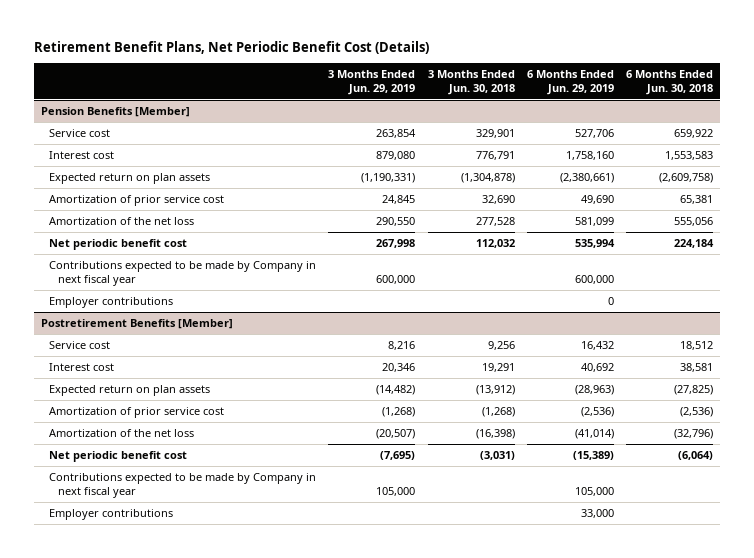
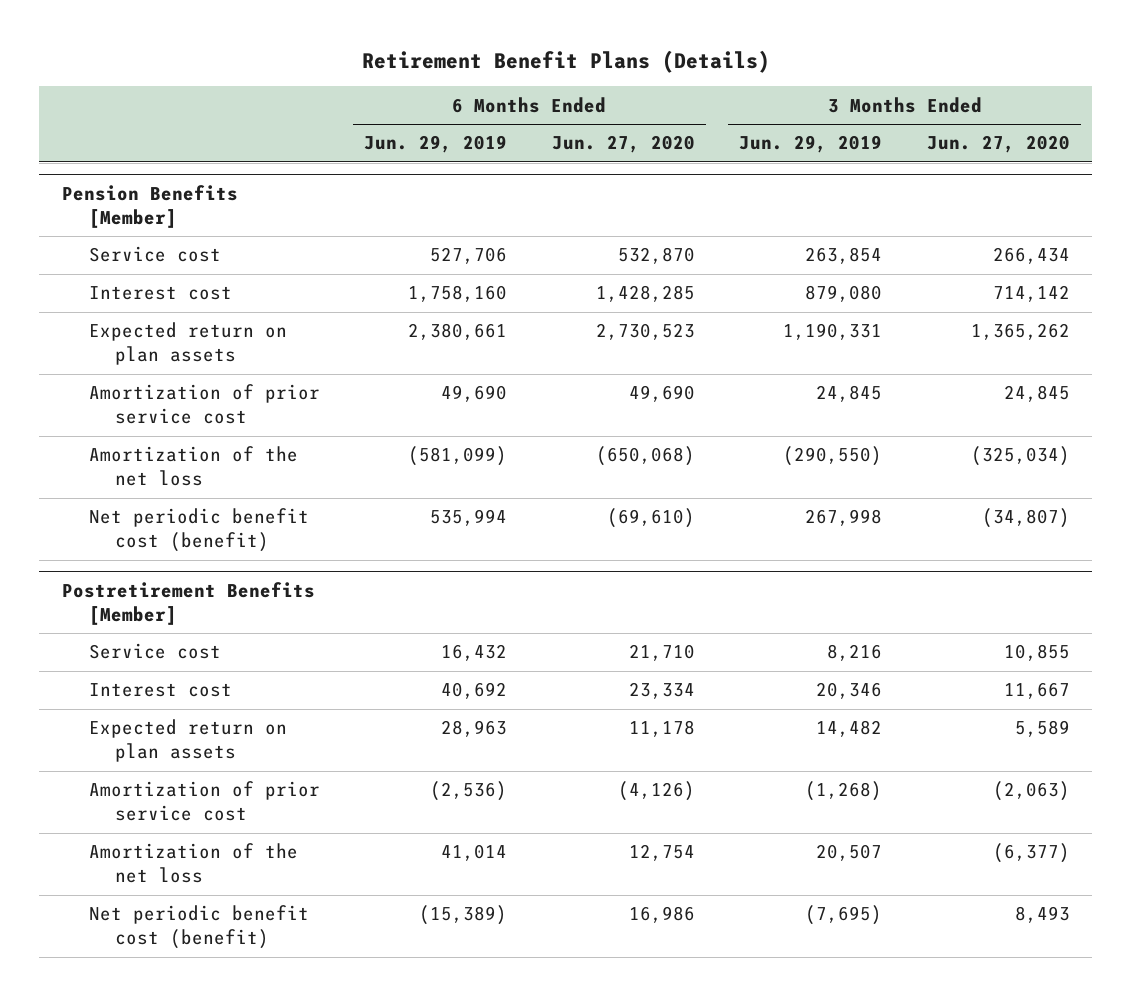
- Retirement Benefit Plans, Net Periodic Benefit Cost (Details)
+ Retirement Benefit Plans (Details)
- | 3 Months Ended Jun. 29, 2019 | 3 Months Ended Jun. 30, 2018 | 6 Months Ended Jun. 29, 2019 | 6 Months Ended Jun. 30, 2018
+ | 6 Months Ended Jun. 29, 2019 | 6 Months Ended Jun. 27, 2020 | 3 Months Ended Jun. 29, 2019 | 3 Months Ended Jun. 27, 2020
@ Pension Benefits [Member]
- Expected return on plan assets | (1,190,331) | (1,304,878) | (2,380,661) | (2,609,758)
+ Expected return on plan assets | 2,380,661 | 2,730,523 | 1,190,331 | 1,365,262
- Amortization of the net loss | 290,550 | 277,528 | 581,099 | 555,056
- Net periodic benefit cost | 267,998 | 112,032 | 535,994 | 224,184
- Contributions expected to be made by Company in next fiscal year | 600,000 | | 600,000 |
- Employer contributions | | | 0 |
+ Amortization of the net loss | (581,099) | (650,068) | (290,550) | (325,034)
+ Net periodic benefit cost (benefit) | 535,994 | (69,610) | 267,998 | (34,807)
@ Postretirement Benefits [Member]
- Expected return on plan assets | (14,482) | (13,912) | (28,963) | (27,825)
+ Expected return on plan assets | 28,963 | 11,178 | 14,482 | 5,589
- Amortization of the net loss | (20,507) | (16,398) | (41,014) | (32,796)
- Net periodic benefit cost | (7,695) | (3,031) | (15,389) | (6,064)
- Contributions expected to be made by Company in next fiscal year | 105,000 | | 105,000 |
- Employer contributions | | | 33,000 |
+ Amortization of the net loss | 41,014 | 12,754 | 20,507 | (6,377)
+ Net periodic benefit cost (benefit) | (15,389) | 16,986 | (7,695) | 8,493

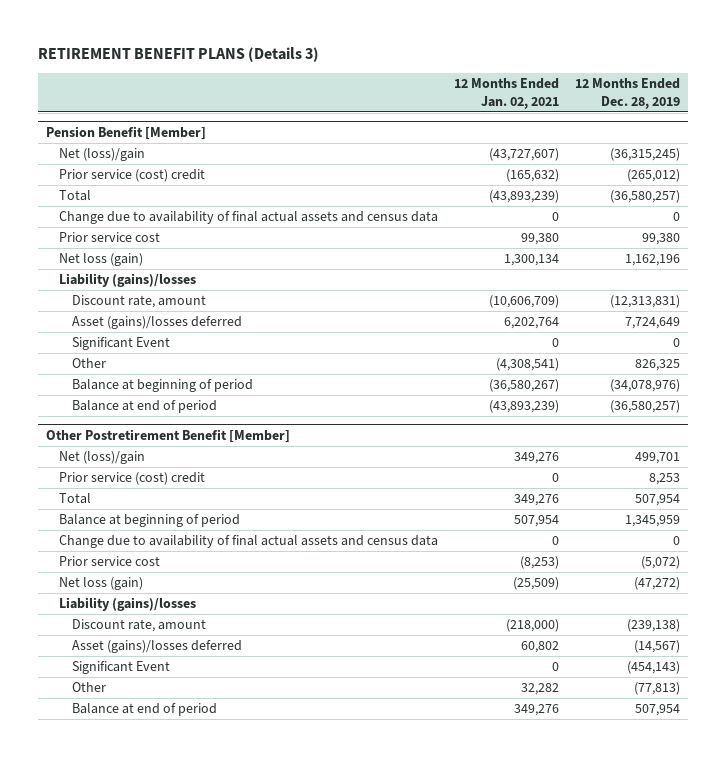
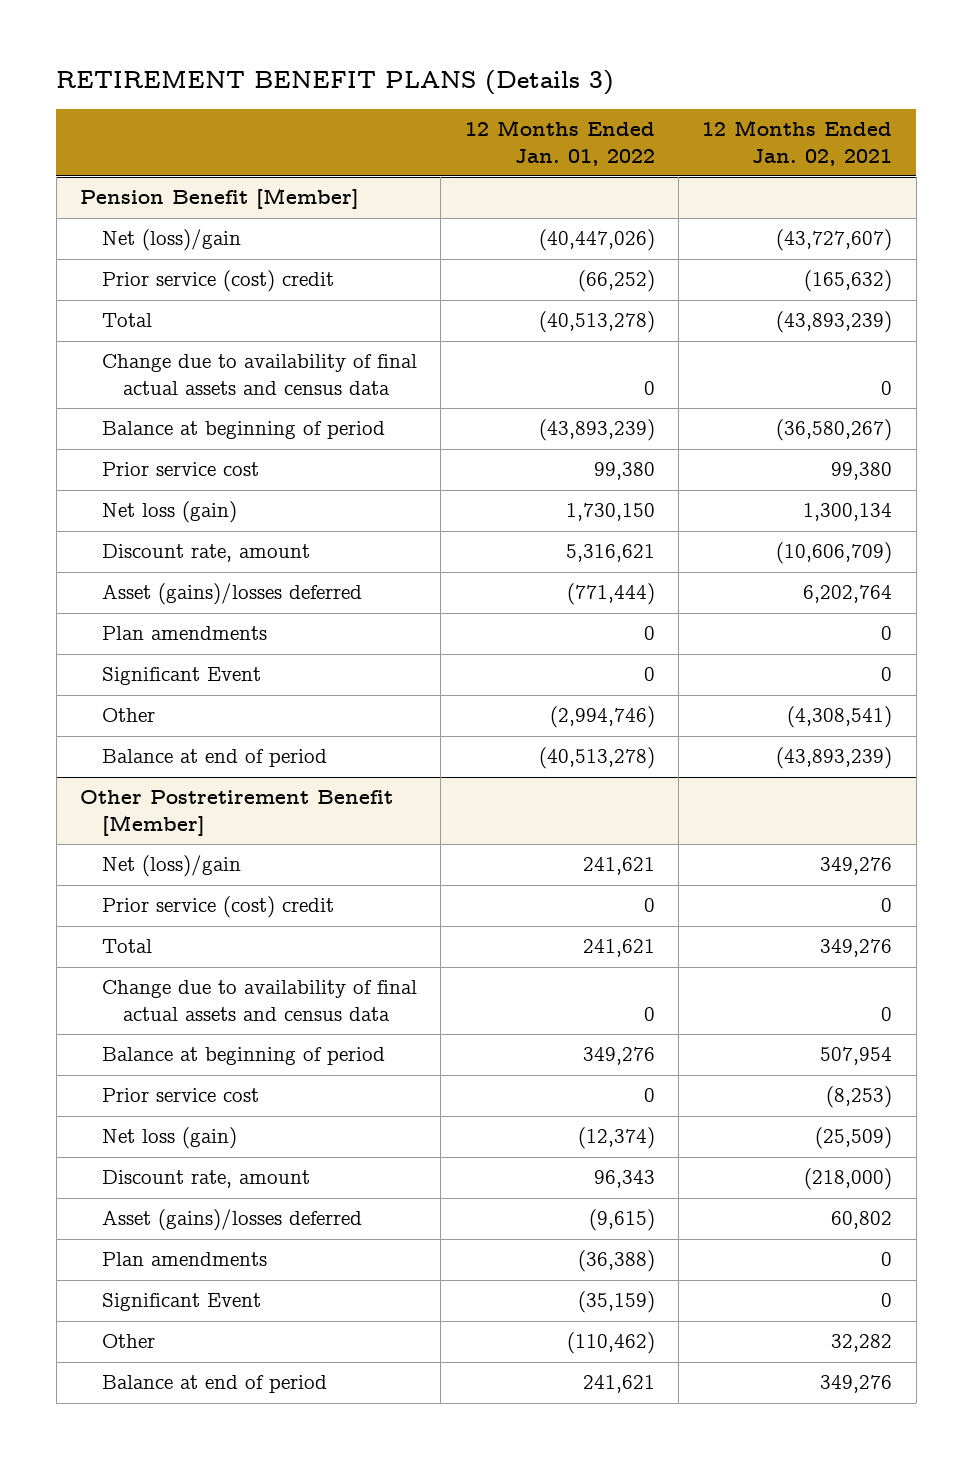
- | 12 Months Ended Jan. 02, 2021 | 12 Months Ended Dec. 28, 2019
+ | 12 Months Ended Jan. 01, 2022 | 12 Months Ended Jan. 02, 2021
@ Pension Benefit [Member]
moved up: Balance at beginning of period | (43,893,239) | (36,580,267)
- Liability (gains)/losses
+ Plan amendments | 0 | 0
@ Other Postretirement Benefit [Member]
moved down: Balance at beginning of period | 349,276 | 507,954
- Liability (gains)/losses
+ Plan amendments | (36,388) | 0

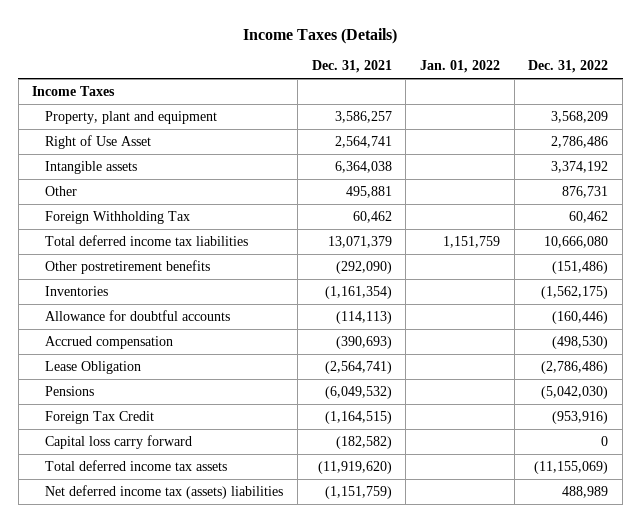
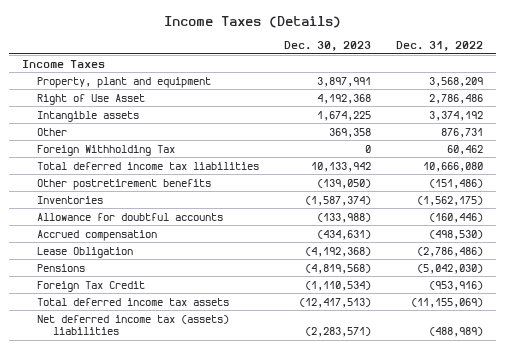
- | Dec. 31, 2021 | Jan. 01, 2022 | Dec. 31, 2022
+ | Dec. 30, 2023 | Dec. 31, 2022
- Capital loss carry forward | (182,582) | | 0
- Net deferred income tax (assets) liabilities | (1,151,759) | | 488,989
+ Net deferred income tax (assets) liabilities | (2,283,571) | (488,989)

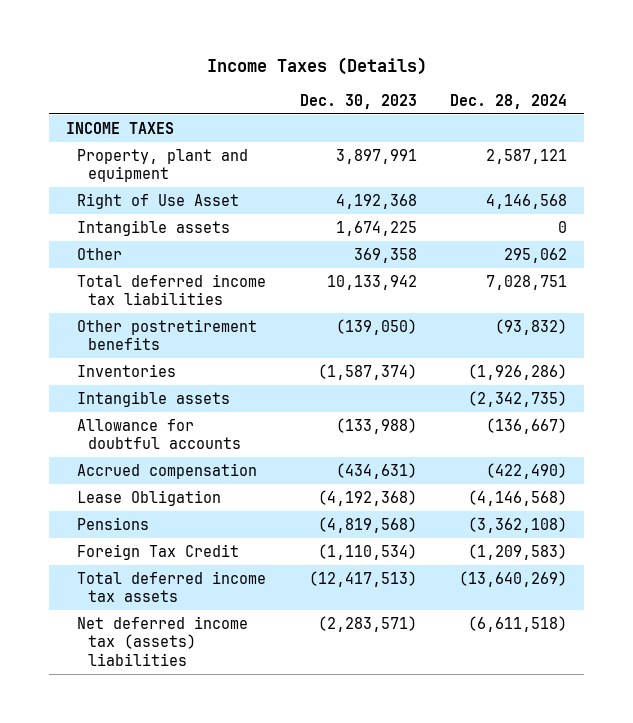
- | Dec. 30, 2023 | Dec. 31, 2022
+ | Dec. 30, 2023 | Dec. 28, 2024
- Income Taxes
+ INCOME TAXES
- Foreign Withholding Tax | 0 | 60,462
+ Intangible assets | | (2,342,735)

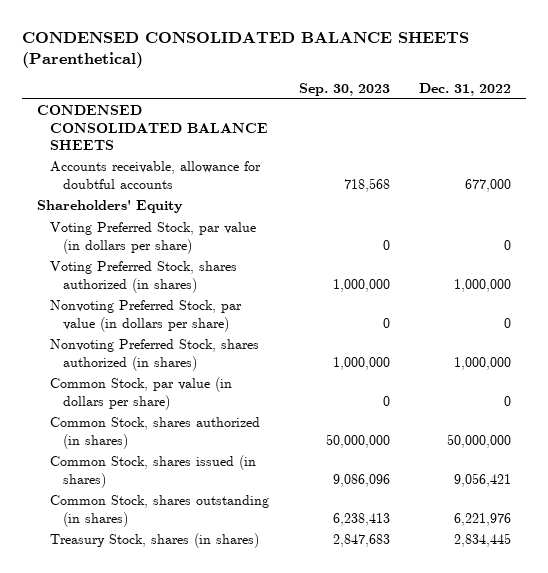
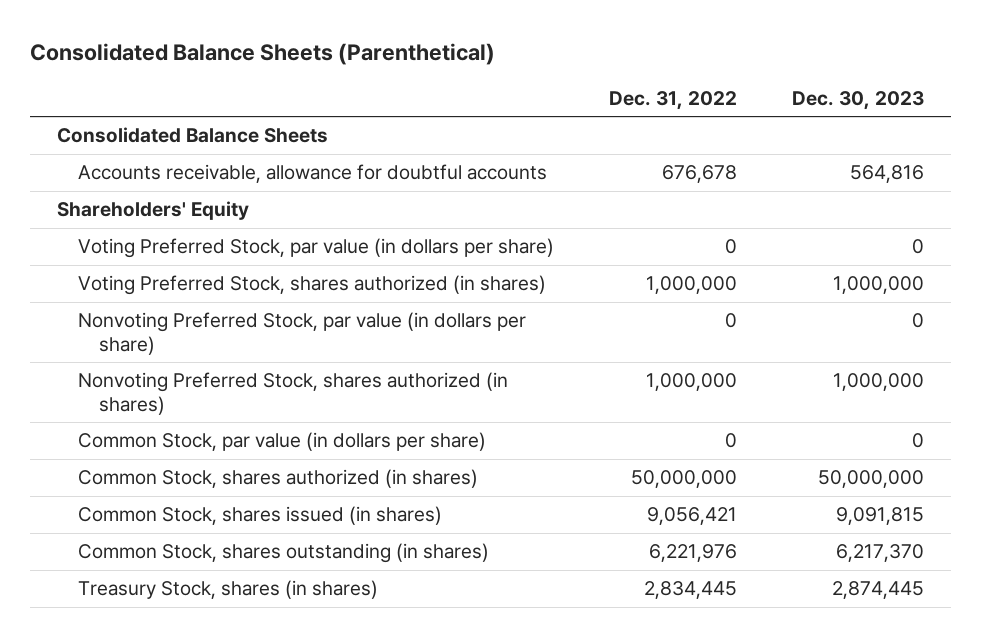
- CONDENSED CONSOLIDATED BALANCE SHEETS (Parenthetical)
+ Consolidated Balance Sheets (Parenthetical)
- | Sep. 30, 2023 | Dec. 31, 2022
+ | Dec. 31, 2022 | Dec. 30, 2023
- CONDENSED CONSOLIDATED BALANCE SHEETS
- Accounts receivable, allowance for doubtful accounts | 718,568 | 677,000
+ Consolidated Balance Sheets
+ Accounts receivable, allowance for doubtful accounts | 676,678 | 564,816

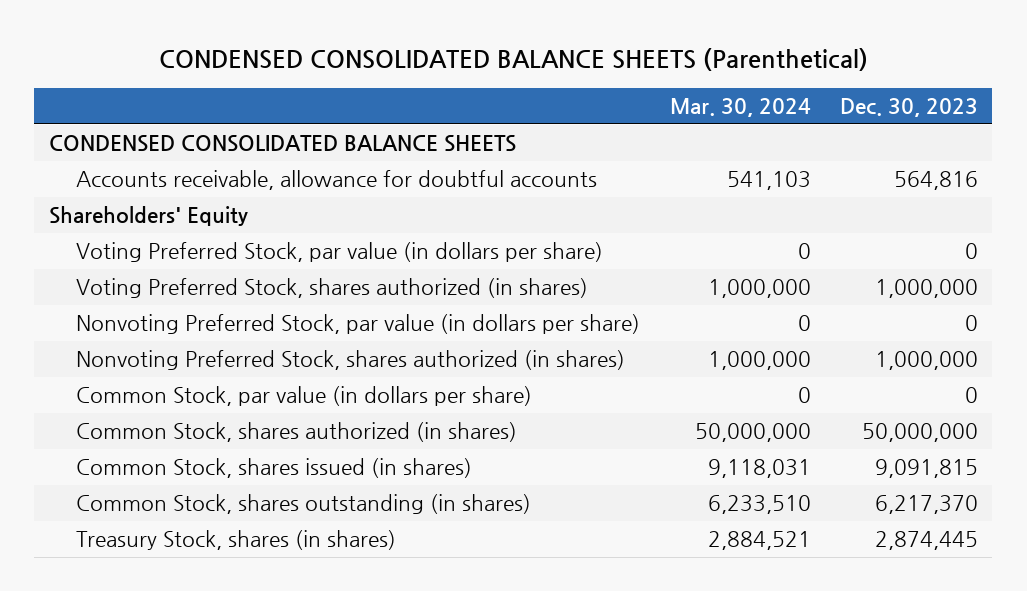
- Consolidated Balance Sheets (Parenthetical)
+ CONDENSED CONSOLIDATED BALANCE SHEETS (Parenthetical)
- | Dec. 31, 2022 | Dec. 30, 2023
+ | Mar. 30, 2024 | Dec. 30, 2023
- Consolidated Balance Sheets
+ CONDENSED CONSOLIDATED BALANCE SHEETS

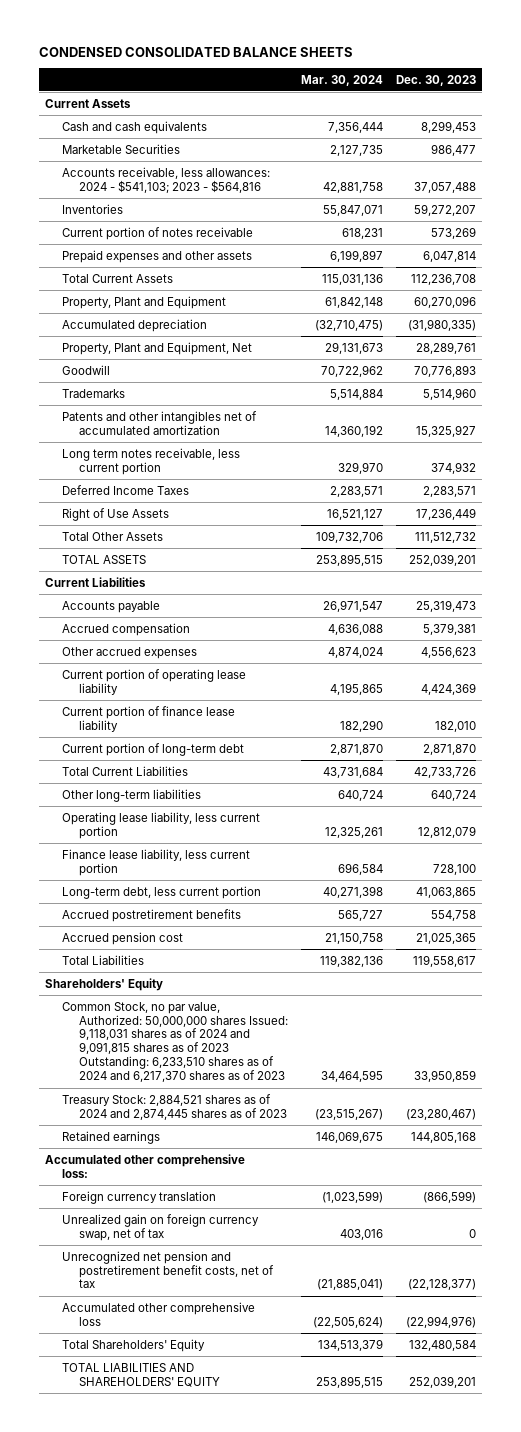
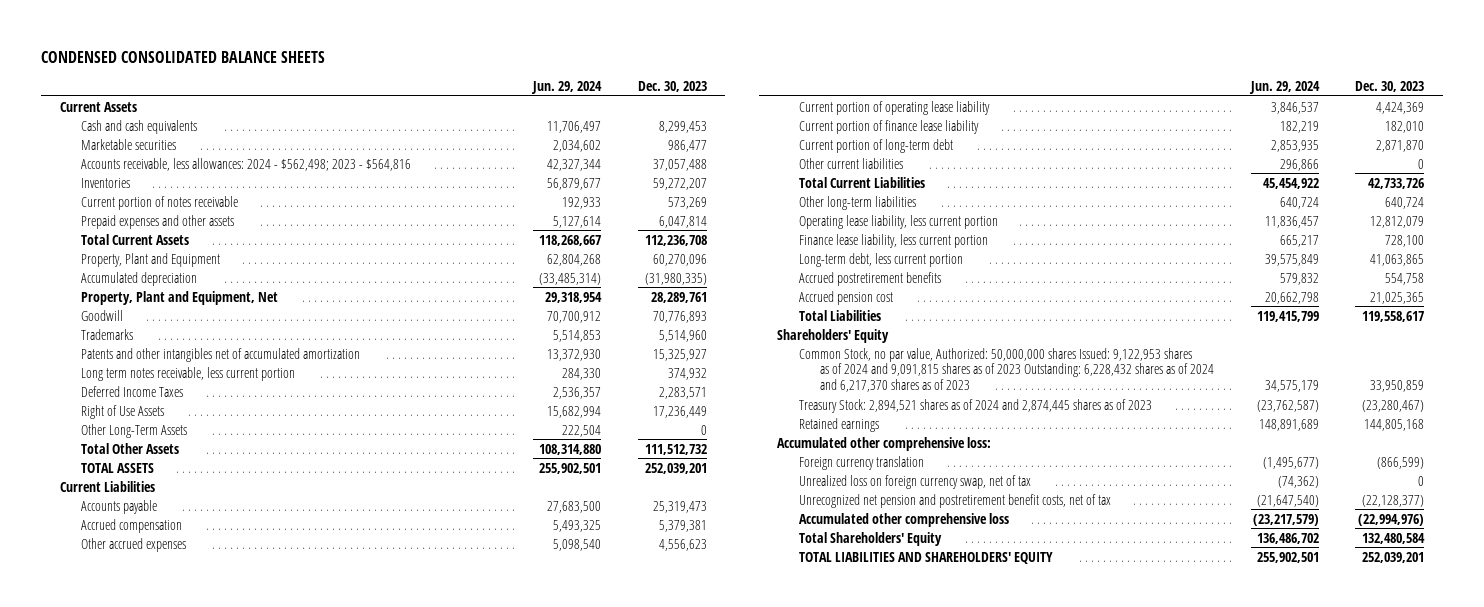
- | Mar. 30, 2024 | Dec. 30, 2023
+ | Jun. 29, 2024 | Dec. 30, 2023
- Marketable Securities | 2,127,735 | 986,477
- Accounts receivable, less allowances: 2024 - $541,103; 2023 - $564,816 | 42,881,758 | 37,057,488
+ Marketable securities | 2,034,602 | 986,477
+ Accounts receivable, less allowances: 2024 - $562,498; 2023 - $564,816 | 42,327,344 | 37,057,488
+ Other Long-Term Assets | 222,504 | 0
+ Other current liabilities | 296,866 | 0
- Common Stock, no par value, Authorized: 50,000,000 shares Issued: 9,118,031 shares as of 2024 and 9,091,815 shares as of 2023 Outstanding: 6,233,510 shares as of 2024 and 6,217,370 shares as of 2023 | 34,464,595 | 33,950,859
- Treasury Stock: 2,884,521 shares as of 2024 and 2,874,445 shares as of 2023 | (23,515,267) | (23,280,467)
+ Common Stock, no par value, Authorized: 50,000,000 shares Issued: 9,122,953 shares as of 2024 and 9,091,815 shares as of 2023 Outstanding: 6,228,432 shares as of 2024 and 6,217,370 shares as of 2023 | 34,575,179 | 33,950,859
+ Treasury Stock: 2,894,521 shares as of 2024 and 2,874,445 shares as of 2023 | (23,762,587) | (23,280,467)
- Unrealized gain on foreign currency swap, net of tax | 403,016 | 0
+ Unrealized loss on foreign currency swap, net of tax | (74,362) | 0

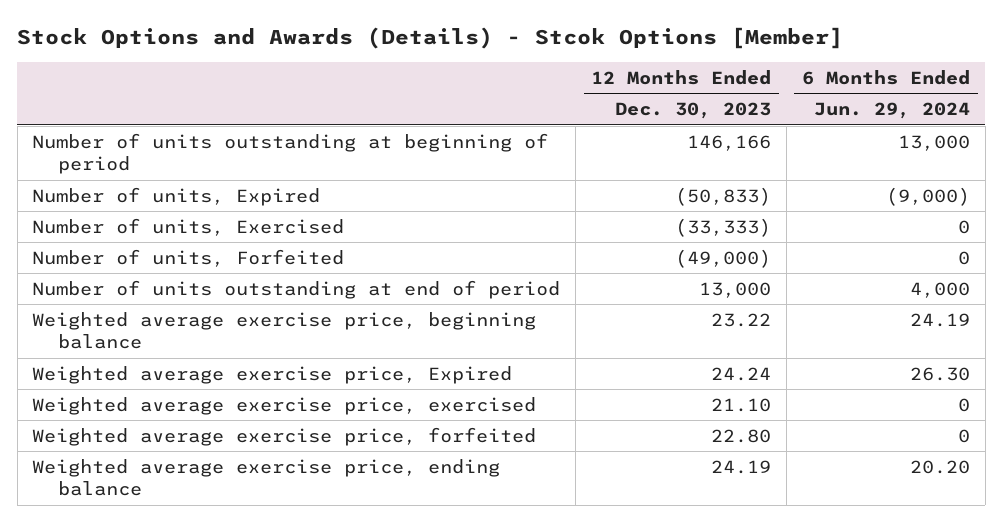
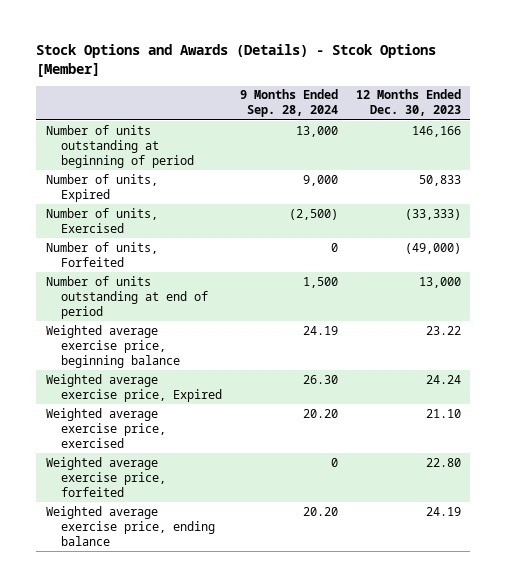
- | 12 Months Ended Dec. 30, 2023 | 6 Months Ended Jun. 29, 2024
+ | 9 Months Ended Sep. 28, 2024 | 12 Months Ended Dec. 30, 2023
- Number of units, Expired | (50,833) | (9,000)
+ Number of units, Expired | 9,000 | 50,833

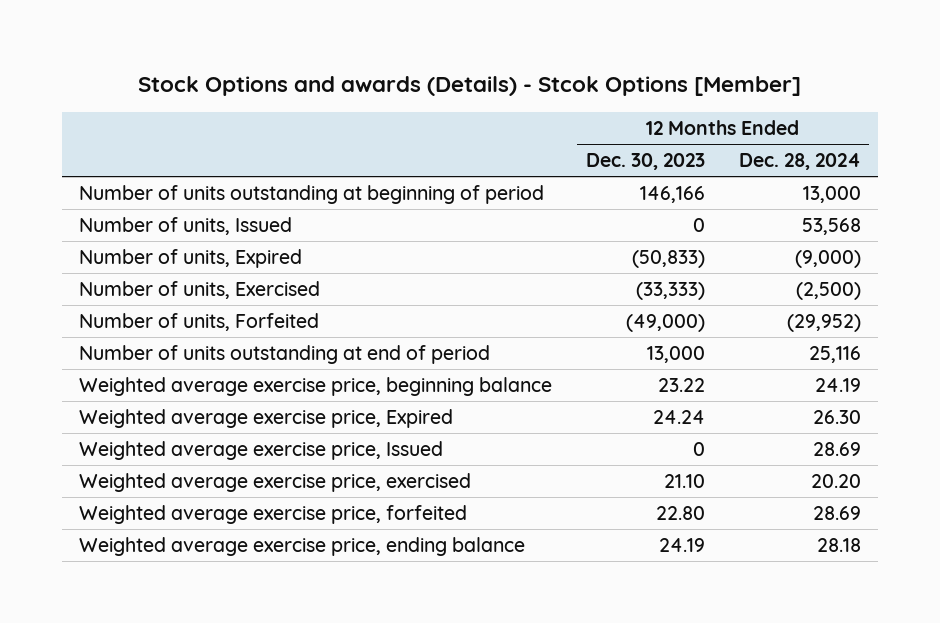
- Stock Options and Awards (Details) - Stcok Options [Member]
+ Stock Options and awards (Details) - Stcok Options [Member]
- | 9 Months Ended Sep. 28, 2024 | 12 Months Ended Dec. 30, 2023
+ | 12 Months Ended Dec. 30, 2023 | 12 Months Ended Dec. 28, 2024
- Number of units, Expired | 9,000 | 50,833
+ Number of units, Issued | 0 | 53,568
+ Number of units, Expired | (50,833) | (9,000)
+ Weighted average exercise price, Issued | 0 | 28.69

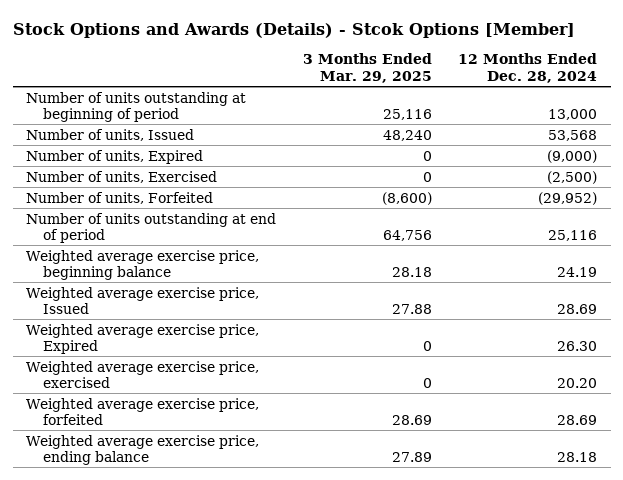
- Stock Options and awards (Details) - Stcok Options [Member]
+ Stock Options and Awards (Details) - Stcok Options [Member]
- | 12 Months Ended Dec. 30, 2023 | 12 Months Ended Dec. 28, 2024
+ | 3 Months Ended Mar. 29, 2025 | 12 Months Ended Dec. 28, 2024
moved down: Weighted average exercise price, Expired | 0 | 26.30

